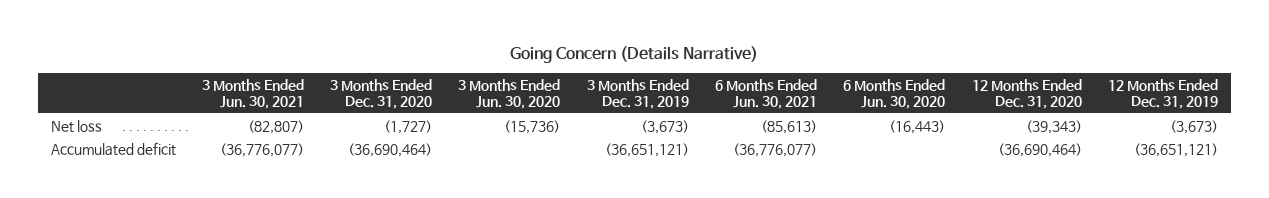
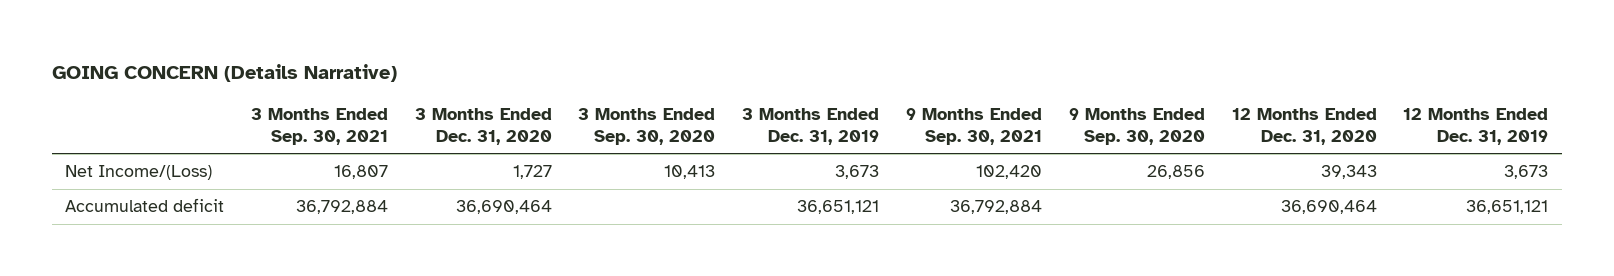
- Going Concern (Details Narrative)
+ GOING CONCERN (Details Narrative)
- | 3 Months Ended Jun. 30, 2021 | 3 Months Ended Dec. 31, 2020 | 3 Months Ended Jun. 30, 2020 | 3 Months Ended Dec. 31, 2019 | 6 Months Ended Jun. 30, 2021 | 6 Months Ended Jun. 30, 2020 | 12 Months Ended Dec. 31, 2020 | 12 Months Ended Dec. 31, 2019
+ | 3 Months Ended Sep. 30, 2021 | 3 Months Ended Dec. 31, 2020 | 3 Months Ended Sep. 30, 2020 | 3 Months Ended Dec. 31, 2019 | 9 Months Ended Sep. 30, 2021 | 9 Months Ended Sep. 30, 2020 | 12 Months Ended Dec. 31, 2020 | 12 Months Ended Dec. 31, 2019
- Net loss | (82,807) | (1,727) | (15,736) | (3,673) | (85,613) | (16,443) | (39,343) | (3,673)
- Accumulated deficit | (36,776,077) | (36,690,464) | | (36,651,121) | (36,776,077) | | (36,690,464) | (36,651,121)
+ Net Income/(Loss) | 16,807 | 1,727 | 10,413 | 3,673 | 102,420 | 26,856 | 39,343 | 3,673
+ Accumulated deficit | 36,792,884 | 36,690,464 | | 36,651,121 | 36,792,884 | | 36,690,464 | 36,651,121

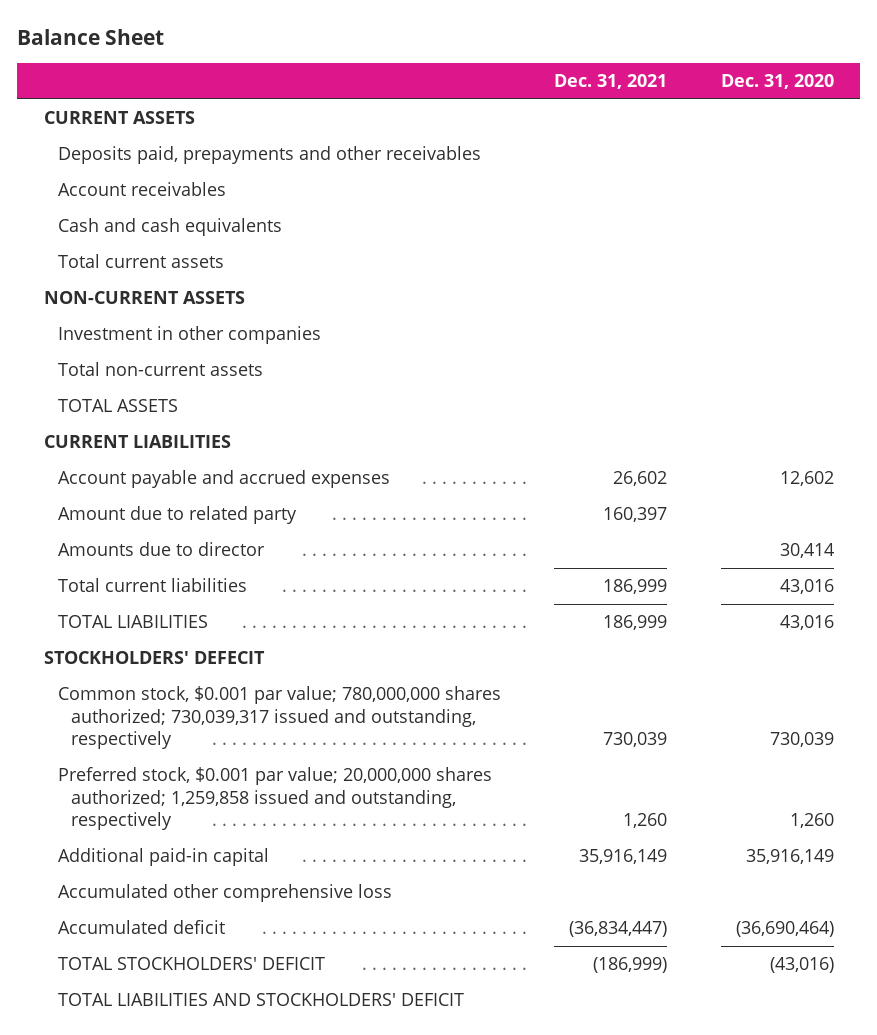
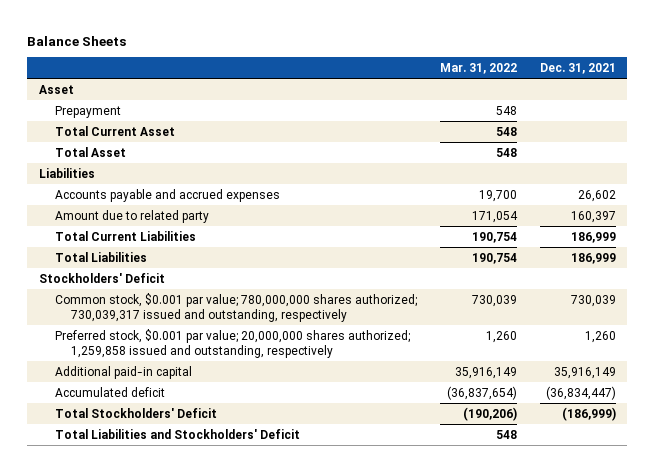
- Balance Sheet
+ Balance Sheets
- | Dec. 31, 2021 | Dec. 31, 2020
+ | Mar. 31, 2022 | Dec. 31, 2021
- CURRENT ASSETS
- Deposits paid, prepayments and other receivables
- Account receivables
- Cash and cash equivalents
- Total current assets
- NON-CURRENT ASSETS
- Investment in other companies
- Total non-current assets
- TOTAL ASSETS
- CURRENT LIABILITIES
- Account payable and accrued expenses | 26,602 | 12,602
+ Asset
+ Prepayment | 548 |
+ Total Current Asset | 548 |
+ Total Asset | 548 |
+ Liabilities
+ Accounts payable and accrued expenses | 19,700 | 26,602
- Amounts due to director | | 30,414
- Total current liabilities | 186,999 | 43,016
- TOTAL LIABILITIES | 186,999 | 43,016
- STOCKHOLDERS' DEFECIT
+ Total Current Liabilities | 190,754 | 186,999
+ Total Liabilities | 190,754 | 186,999
+ Stockholders' Deficit
- Accumulated other comprehensive loss
- TOTAL STOCKHOLDERS' DEFICIT | (186,999) | (43,016)
- TOTAL LIABILITIES AND STOCKHOLDERS' DEFICIT
+ Total Stockholders' Deficit | (190,206) | (186,999)
+ Total Liabilities and Stockholders' Deficit | 548 |

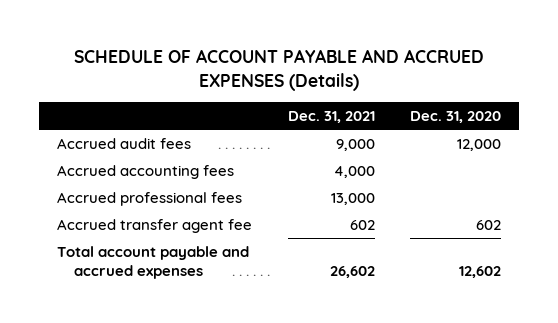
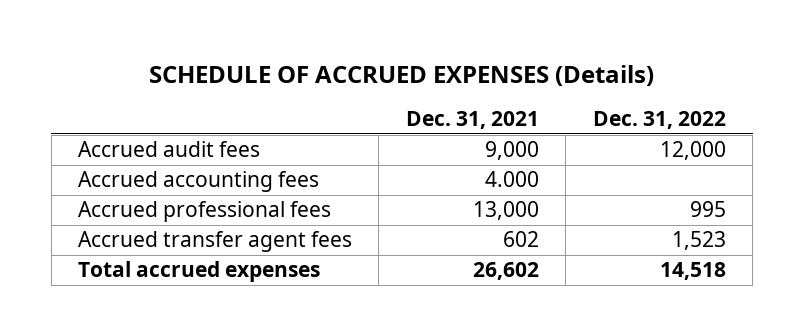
- SCHEDULE OF ACCOUNT PAYABLE AND ACCRUED EXPENSES (Details)
+ SCHEDULE OF ACCRUED EXPENSES (Details)
- | Dec. 31, 2021 | Dec. 31, 2020
+ | Dec. 31, 2021 | Dec. 31, 2022
- Accrued accounting fees | 4,000 |
+ Accrued accounting fees | 4.000 |
- Accrued transfer agent fee | 602 | 602
- Total account payable and accrued expenses | 26,602 | 12,602
+ Accrued transfer agent fees | 602 | 1,523
+ Total accrued expenses | 26,602 | 14,518

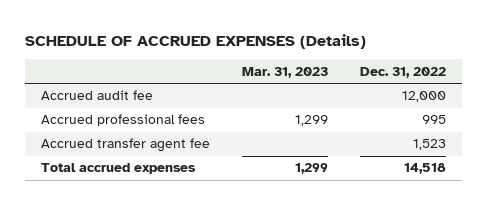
- | Dec. 31, 2021 | Dec. 31, 2022
+ | Mar. 31, 2023 | Dec. 31, 2022
- Accrued audit fees | 9,000 | 12,000
- Accrued accounting fees | 4.000 |
+ Accrued audit fee | | 12,000
- Accrued transfer agent fees | 602 | 1,523
+ Accrued transfer agent fee | | 1,523

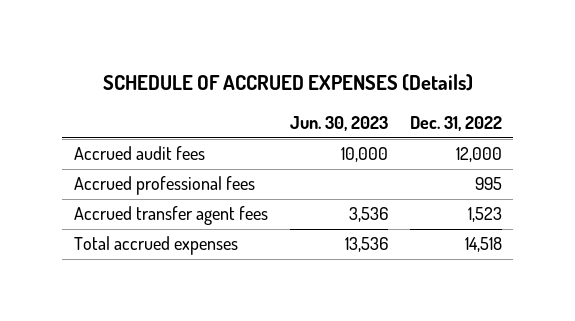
- | Mar. 31, 2023 | Dec. 31, 2022
+ | Jun. 30, 2023 | Dec. 31, 2022
- Accrued audit fee | | 12,000
+ Accrued audit fees | 10,000 | 12,000
- Accrued transfer agent fee | | 1,523
+ Accrued transfer agent fees | 3,536 | 1,523

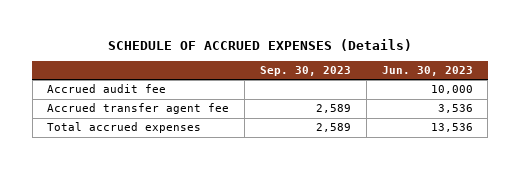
- | Jun. 30, 2023 | Dec. 31, 2022
+ | Sep. 30, 2023 | Jun. 30, 2023
- Accrued audit fees | 10,000 | 12,000
- Accrued professional fees | | 995
- Accrued transfer agent fees | 3,536 | 1,523
+ Accrued audit fee | | 10,000
+ Accrued transfer agent fee | 2,589 | 3,536

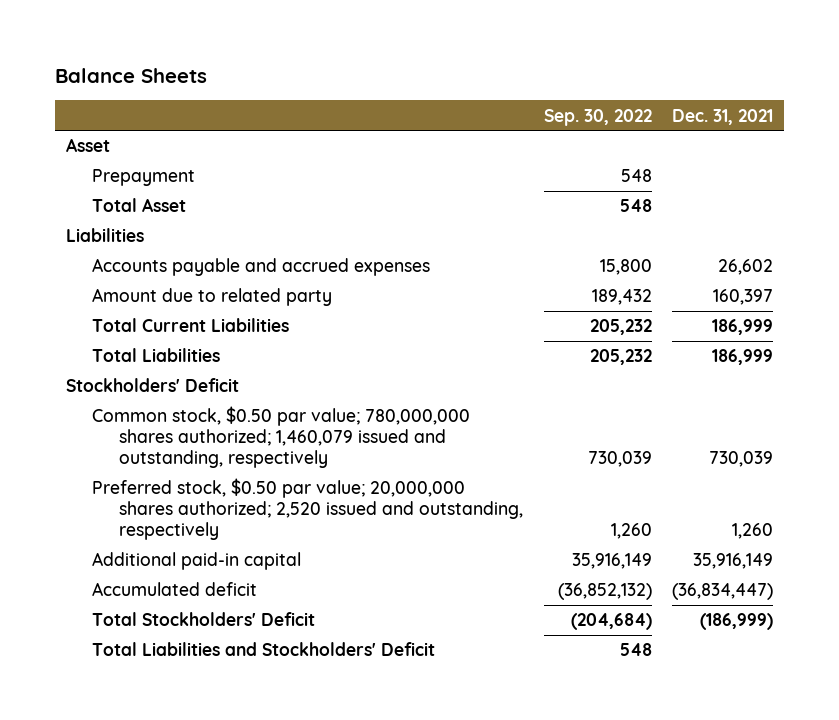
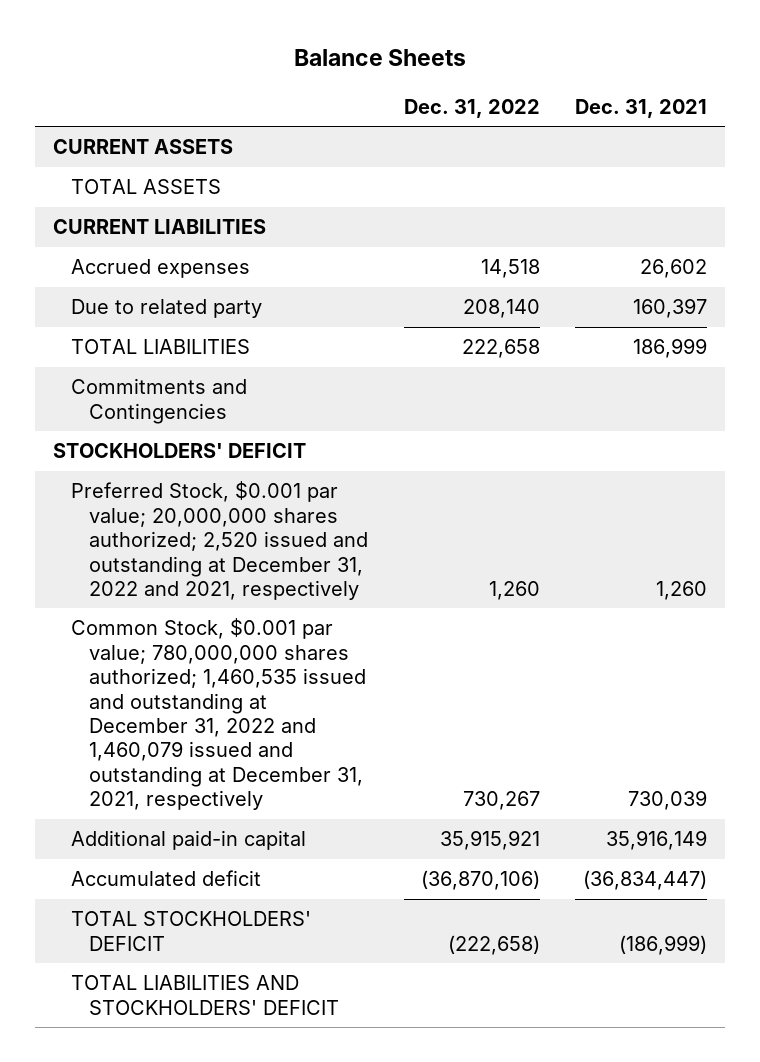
- | Sep. 30, 2022 | Dec. 31, 2021
+ | Dec. 31, 2022 | Dec. 31, 2021
- Asset
- Prepayment | 548 |
- Total Asset | 548 |
- Liabilities
- Accounts payable and accrued expenses | 15,800 | 26,602
- Amount due to related party | 189,432 | 160,397
- Total Current Liabilities | 205,232 | 186,999
- Total Liabilities | 205,232 | 186,999
- Stockholders' Deficit
- Common stock, $0.50 par value; 780,000,000 shares authorized; 1,460,079 issued and outstanding, respectively | 730,039 | 730,039
- Preferred stock, $0.50 par value; 20,000,000 shares authorized; 2,520 issued and outstanding, respectively | 1,260 | 1,260
+ CURRENT ASSETS
+ TOTAL ASSETS
+ CURRENT LIABILITIES
+ Accrued expenses | 14,518 | 26,602
+ Due to related party | 208,140 | 160,397
+ TOTAL LIABILITIES | 222,658 | 186,999
+ Commitments and Contingencies
+ STOCKHOLDERS' DEFICIT
+ Preferred Stock, $0.001 par value; 20,000,000 shares authorized; 2,520 issued and outstanding at December 31, 2022 and 2021, respectively | 1,260 | 1,260
+ Common Stock, $0.001 par value; 780,000,000 shares authorized; 1,460,535 issued and outstanding at December 31, 2022 and 1,460,079 issued and outstanding at December 31, 2021, respectively | 730,267 | 730,039
- Total Stockholders' Deficit | (204,684) | (186,999)
- Total Liabilities and Stockholders' Deficit | 548 |
+ TOTAL STOCKHOLDERS' DEFICIT | (222,658) | (186,999)
+ TOTAL LIABILITIES AND STOCKHOLDERS' DEFICIT

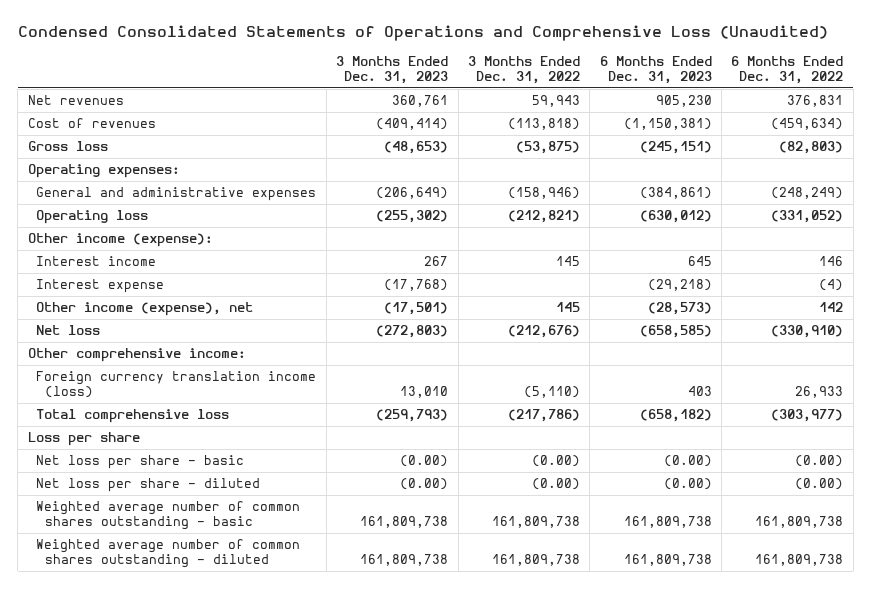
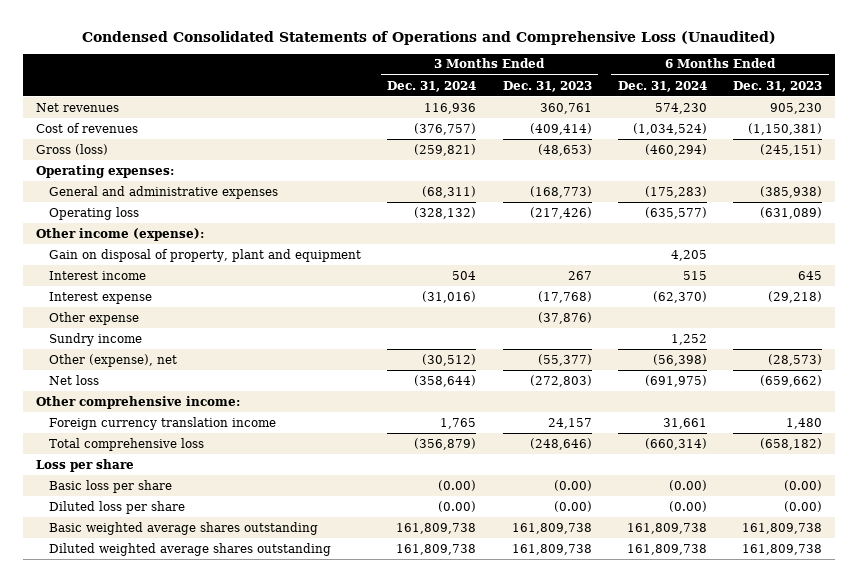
- | 3 Months Ended Dec. 31, 2023 | 3 Months Ended Dec. 31, 2022 | 6 Months Ended Dec. 31, 2023 | 6 Months Ended Dec. 31, 2022
+ | 3 Months Ended Dec. 31, 2024 | 3 Months Ended Dec. 31, 2023 | 6 Months Ended Dec. 31, 2024 | 6 Months Ended Dec. 31, 2023
- Gross loss | (48,653) | (53,875) | (245,151) | (82,803)
+ Gross (loss) | (259,821) | (48,653) | (460,294) | (245,151)
- General and administrative expenses | (206,649) | (158,946) | (384,861) | (248,249)
- Operating loss | (255,302) | (212,821) | (630,012) | (331,052)
+ General and administrative expenses | (68,311) | (168,773) | (175,283) | (385,938)
+ Operating loss | (328,132) | (217,426) | (635,577) | (631,089)
+ Gain on disposal of property, plant and equipment | | | 4,205 |
- Other income (expense), net | (17,501) | 145 | (28,573) | 142
- Net loss | (272,803) | (212,676) | (658,585) | (330,910)
+ Other expense | | (37,876) | |
+ Sundry income | | | 1,252 |
+ Other (expense), net | (30,512) | (55,377) | (56,398) | (28,573)
+ Net loss | (358,644) | (272,803) | (691,975) | (659,662)
- Foreign currency translation income (loss) | 13,010 | (5,110) | 403 | 26,933
- Total comprehensive loss | (259,793) | (217,786) | (658,182) | (303,977)
+ Foreign currency translation income | 1,765 | 24,157 | 31,661 | 1,480
+ Total comprehensive loss | (356,879) | (248,646) | (660,314) | (658,182)
- Net loss per share - basic | (0.00) | (0.00) | (0.00) | (0.00)
- Net loss per share - diluted | (0.00) | (0.00) | (0.00) | (0.00)
- Weighted average number of common shares outstanding - basic | 161,809,738 | 161,809,738 | 161,809,738 | 161,809,738
- Weighted average number of common shares outstanding - diluted | 161,809,738 | 161,809,738 | 161,809,738 | 161,809,738
+ Basic loss per share | (0.00) | (0.00) | (0.00) | (0.00)
+ Diluted loss per share | (0.00) | (0.00) | (0.00) | (0.00)
+ Basic weighted average shares outstanding | 161,809,738 | 161,809,738 | 161,809,738 | 161,809,738
+ Diluted weighted average shares outstanding | 161,809,738 | 161,809,738 | 161,809,738 | 161,809,738

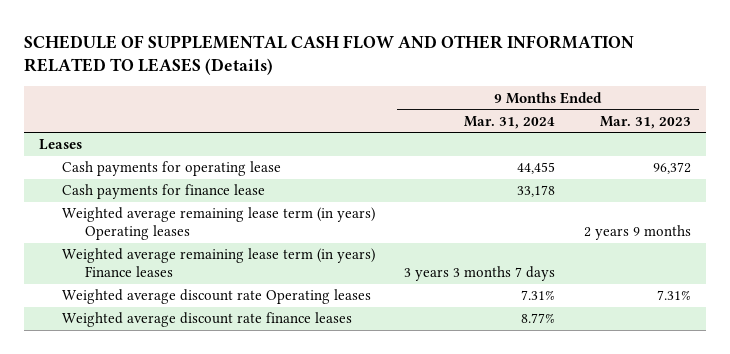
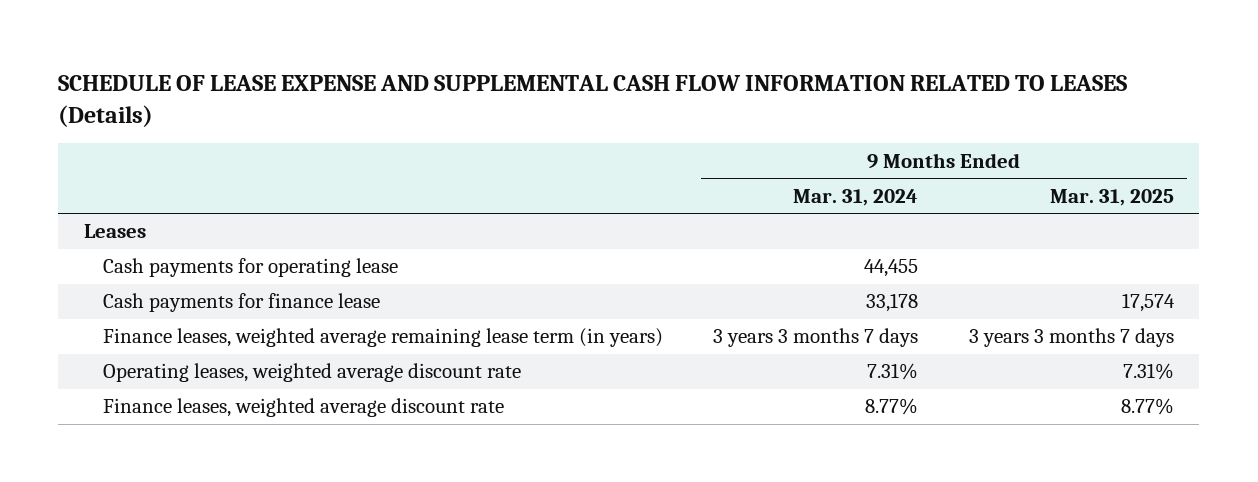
- SCHEDULE OF SUPPLEMENTAL CASH FLOW AND OTHER INFORMATION RELATED TO LEASES (Details)
+ SCHEDULE OF LEASE EXPENSE AND SUPPLEMENTAL CASH FLOW INFORMATION RELATED TO LEASES (Details)
- | 9 Months Ended Mar. 31, 2024 | 9 Months Ended Mar. 31, 2023
+ | 9 Months Ended Mar. 31, 2024 | 9 Months Ended Mar. 31, 2025
- Weighted average remaining lease term (in years) Operating leases | | 2 years 9 months
- Weighted average remaining lease term (in years) Finance leases | 3 years 3 months 7 days |
- Weighted average discount rate Operating leases | 7.31% | 7.31%
- Weighted average discount rate finance leases | 8.77% |
+ Finance leases, weighted average remaining lease term (in years) | 3 years 3 months 7 days | 3 years 3 months 7 days
+ Operating leases, weighted average discount rate | 7.31% | 7.31%
+ Finance leases, weighted average discount rate | 8.77% | 8.77%

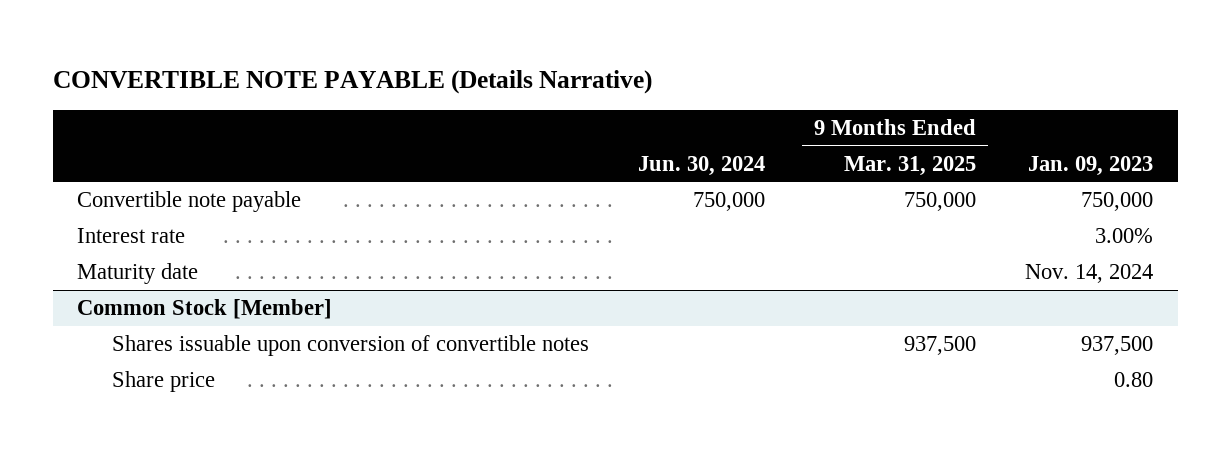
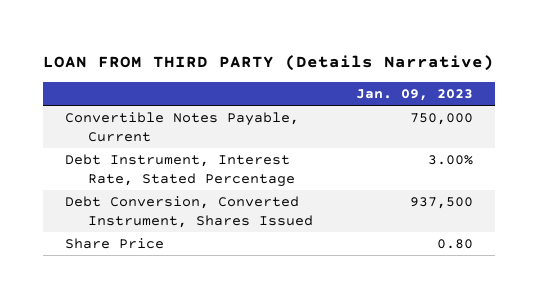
- CONVERTIBLE NOTE PAYABLE (Details Narrative)
+ LOAN FROM THIRD PARTY (Details Narrative)
- | Jun. 30, 2024 | 9 Months Ended Mar. 31, 2025 | Jan. 09, 2023
+ | Jan. 09, 2023
- Convertible note payable | 750,000 | 750,000 | 750,000
- Interest rate | | | 3.00%
- Maturity date | | | Nov. 14, 2024
- Common Stock [Member]
- Shares issuable upon conversion of convertible notes | | 937,500 | 937,500
- Share price | | | 0.80
+ Convertible Notes Payable, Current | 750,000
+ Debt Instrument, Interest Rate, Stated Percentage | 3.00%
+ Debt Conversion, Converted Instrument, Shares Issued | 937,500
+ Share Price | 0.80

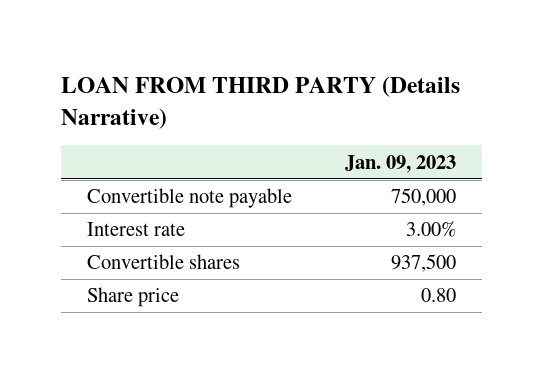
- Convertible Notes Payable, Current | 750,000
- Debt Instrument, Interest Rate, Stated Percentage | 3.00%
- Debt Conversion, Converted Instrument, Shares Issued | 937,500
- Share Price | 0.80
+ Convertible note payable | 750,000
+ Interest rate | 3.00%
+ Convertible shares | 937,500
+ Share price | 0.80

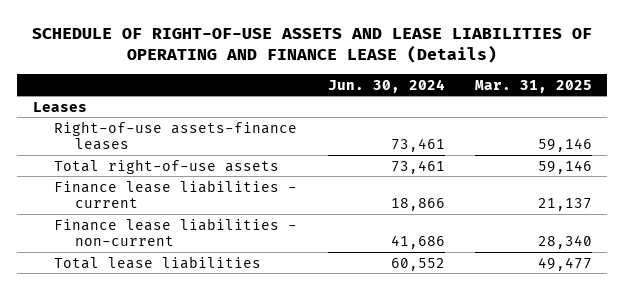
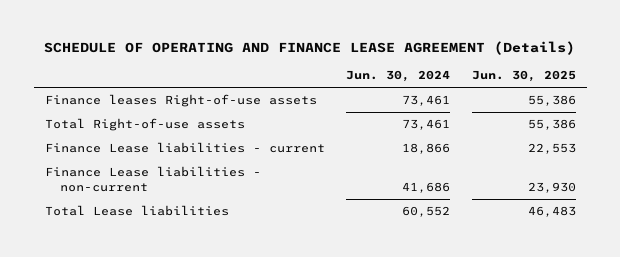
- SCHEDULE OF RIGHT-OF-USE ASSETS AND LEASE LIABILITIES OF OPERATING AND FINANCE LEASE (Details)
+ SCHEDULE OF OPERATING AND FINANCE LEASE AGREEMENT (Details)
- | Jun. 30, 2024 | Mar. 31, 2025
+ | Jun. 30, 2024 | Jun. 30, 2025
- Leases
- Right-of-use assets-finance leases | 73,461 | 59,146
- Total right-of-use assets | 73,461 | 59,146
- Finance lease liabilities - current | 18,866 | 21,137
- Finance lease liabilities - non-current | 41,686 | 28,340
- Total lease liabilities | 60,552 | 49,477
+ Finance leases Right-of-use assets | 73,461 | 55,386
+ Total Right-of-use assets | 73,461 | 55,386
+ Finance Lease liabilities - current | 18,866 | 22,553
+ Finance Lease liabilities - non-current | 41,686 | 23,930
+ Total Lease liabilities | 60,552 | 46,483

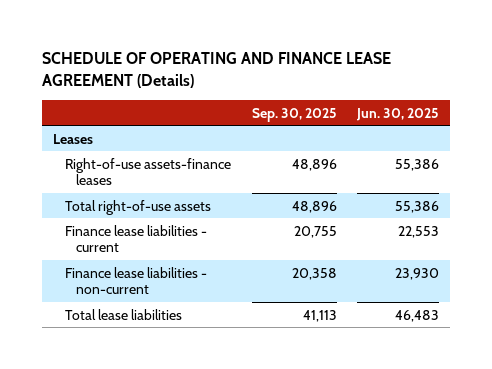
- | Jun. 30, 2024 | Jun. 30, 2025
+ | Sep. 30, 2025 | Jun. 30, 2025
- Finance leases Right-of-use assets | 73,461 | 55,386
- Total Right-of-use assets | 73,461 | 55,386
- Finance Lease liabilities - current | 18,866 | 22,553
- Finance Lease liabilities - non-current | 41,686 | 23,930
- Total Lease liabilities | 60,552 | 46,483
+ Leases
+ Right-of-use assets-finance leases | 48,896 | 55,386
+ Total right-of-use assets | 48,896 | 55,386
+ Finance lease liabilities - current | 20,755 | 22,553
+ Finance lease liabilities - non-current | 20,358 | 23,930
+ Total lease liabilities | 41,113 | 46,483

